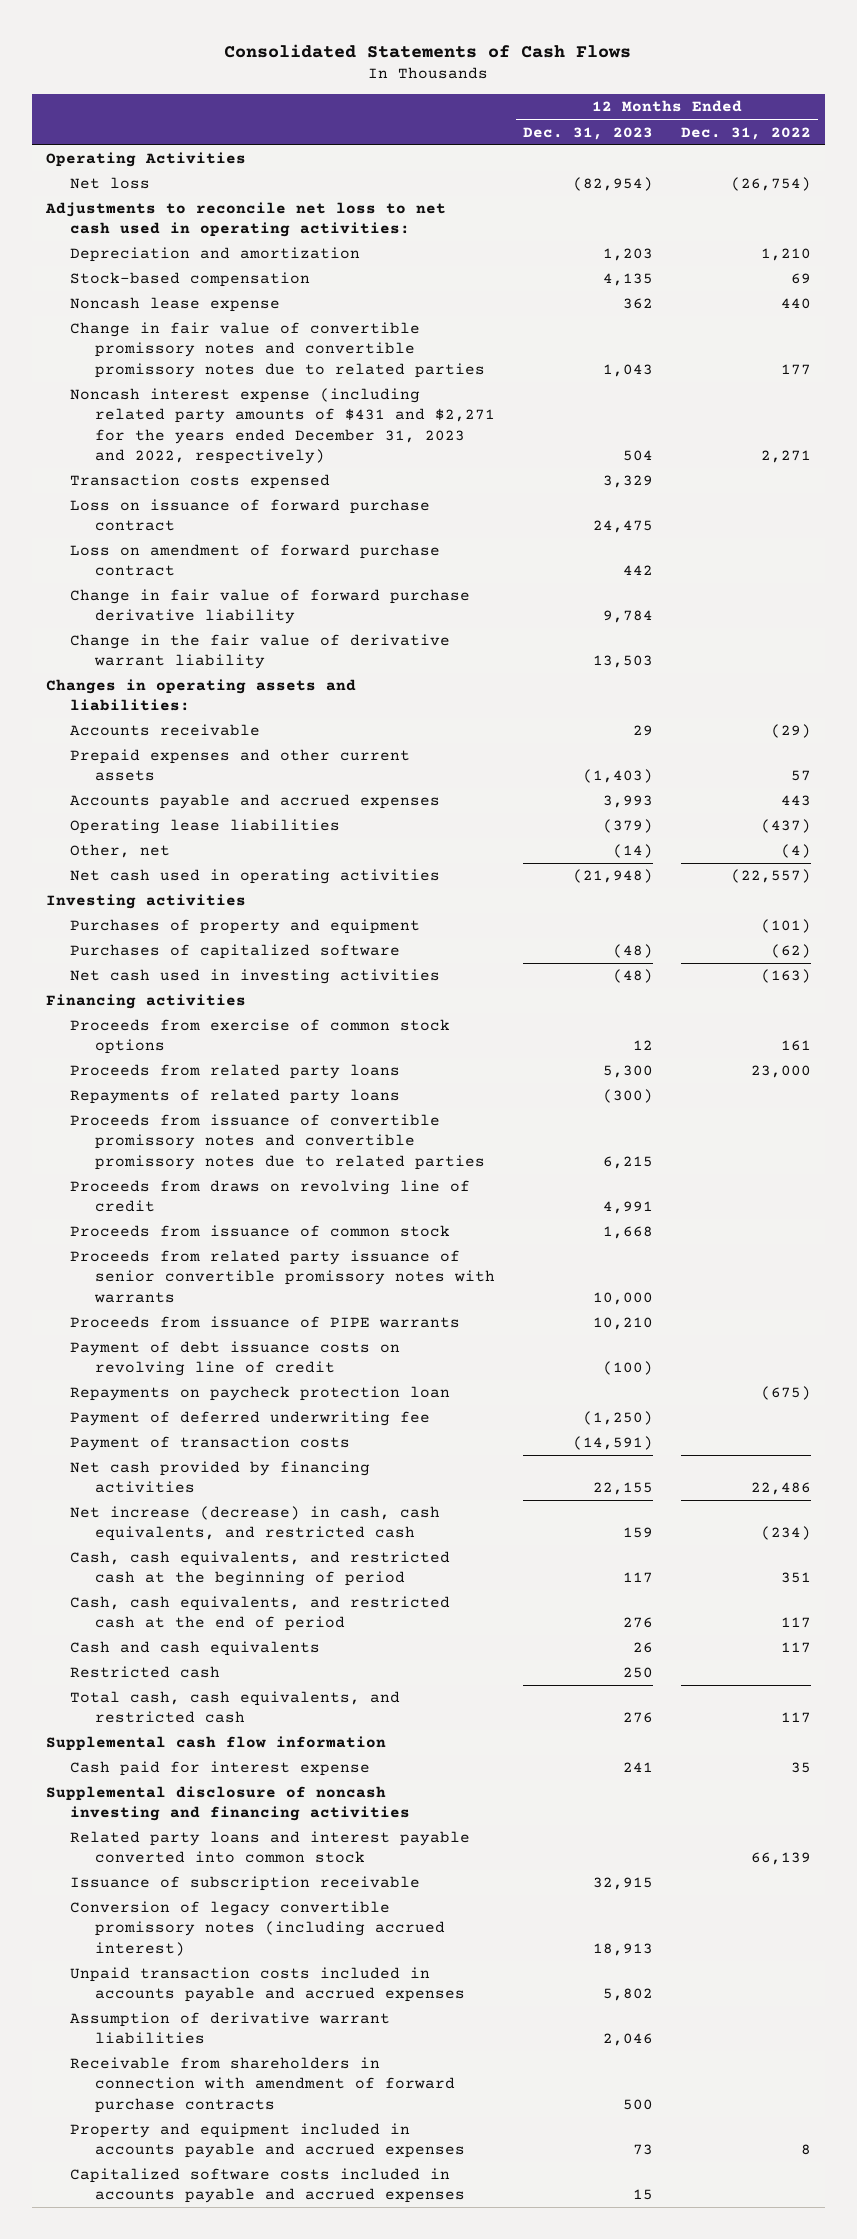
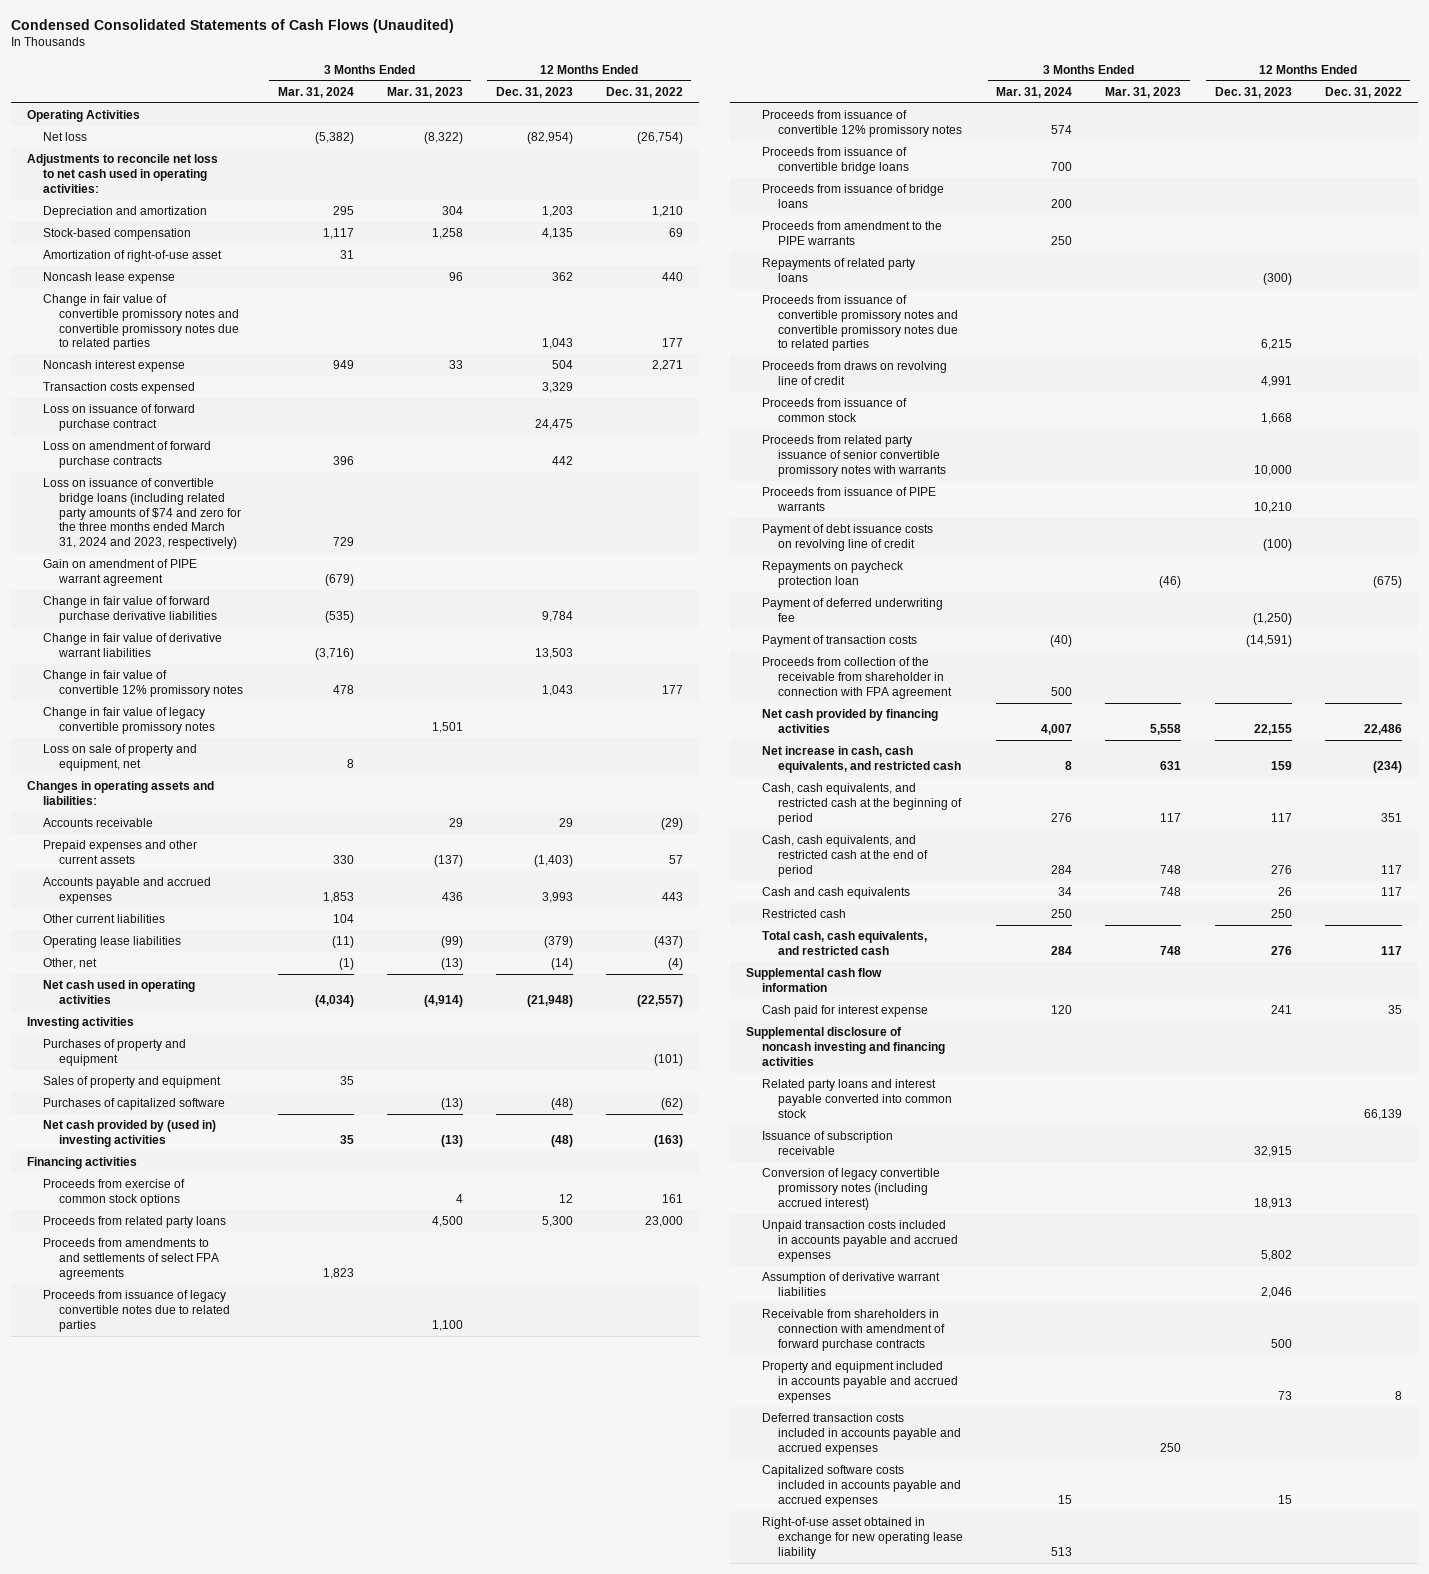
- Consolidated Statements of Cash Flows
+ Condensed Consolidated Statements of Cash Flows (Unaudited)
- | 12 Months Ended Dec. 31, 2023 | 12 Months Ended Dec. 31, 2022
+ | 3 Months Ended Mar. 31, 2024 | 3 Months Ended Mar. 31, 2023 | 12 Months Ended Dec. 31, 2023 | 12 Months Ended Dec. 31, 2022
+ Amortization of right-of-use asset | 31 | | |
- Noncash interest expense (including related party amounts of $431 and $2,271 for the years ended December 31, 2023 and 2022, respectively) | 504 | 2,271
+ Noncash interest expense | 949 | 33 | 504 | 2,271
- Loss on amendment of forward purchase contract | 442 |
- Change in fair value of forward purchase derivative liability | 9,784 |
- Change in the fair value of derivative warrant liability | 13,503 |
+ Loss on amendment of forward purchase contracts | 396 | | 442 |
+ Loss on issuance of convertible bridge loans (including related party amounts of $74 and zero for the three months ended March 31, 2024 and 2023, respectively) | 729 | | |
+ Gain on amendment of PIPE warrant agreement | (679) | | |
+ Change in fair value of forward purchase derivative liabilities | (535) | | 9,784 |
+ Change in fair value of derivative warrant liabilities | (3,716) | | 13,503 |
+ Change in fair value of convertible 12% promissory notes | 478 | | 1,043 | 177
+ Change in fair value of legacy convertible promissory notes | | 1,501 | |
+ Loss on sale of property and equipment, net | 8 | | |
+ Other current liabilities | 104 | | |
+ Sales of property and equipment | 35 | | |
- Net cash used in investing activities | (48) | (163)
+ Net cash provided by (used in) investing activities | 35 | (13) | (48) | (163)
+ Proceeds from amendments to and settlements of select FPA agreements | 1,823 | | |
+ Proceeds from issuance of legacy convertible notes due to related parties | | 1,100 | |
+ Proceeds from issuance of convertible 12% promissory notes | 574 | | |
+ Proceeds from issuance of convertible bridge loans | 700 | | |
+ Proceeds from issuance of bridge loans | 200 | | |
+ Proceeds from amendment to the PIPE warrants | 250 | | |
+ Proceeds from collection of the receivable from shareholder in connection with FPA agreement | 500 | | |
- Net increase (decrease) in cash, cash equivalents, and restricted cash | 159 | (234)
+ Net increase in cash, cash equivalents, and restricted cash | 8 | 631 | 159 | (234)
+ Deferred transaction costs included in accounts payable and accrued expenses | | 250 | |
+ Right-of-use asset obtained in exchange for new operating lease liability | 513 | | |

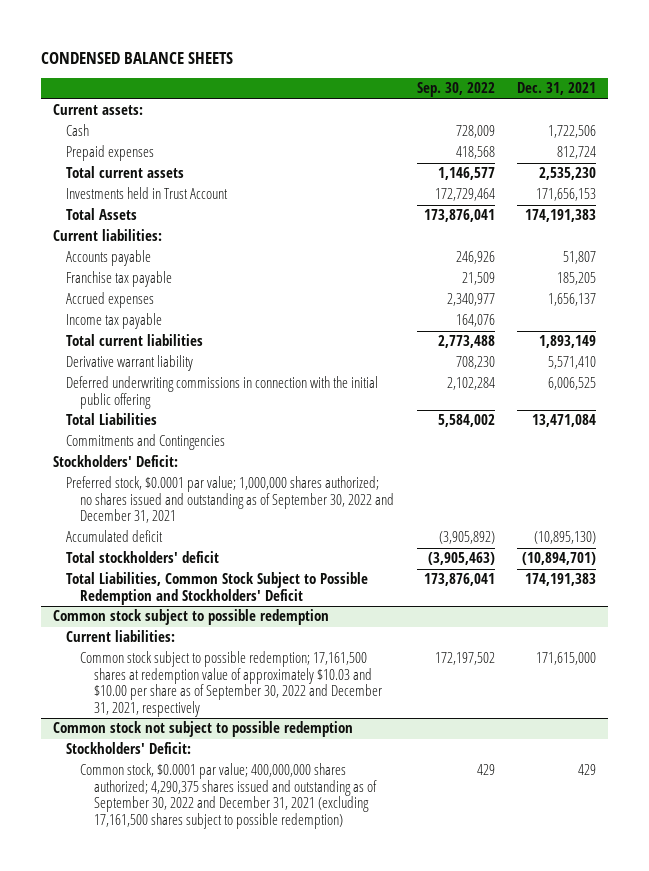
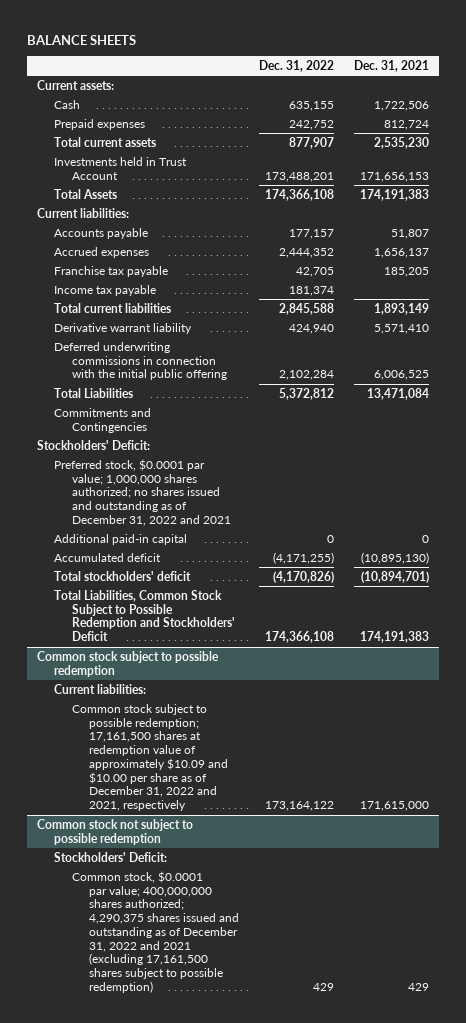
- CONDENSED BALANCE SHEETS
+ BALANCE SHEETS
- | Sep. 30, 2022 | Dec. 31, 2021
+ | Dec. 31, 2022 | Dec. 31, 2021
moved down: Franchise tax payable | 42,705 | 185,205
- Preferred stock, $0.0001 par value; 1,000,000 shares authorized; no shares issued and outstanding as of September 30, 2022 and December 31, 2021
+ Preferred stock, $0.0001 par value; 1,000,000 shares authorized; no shares issued and outstanding as of December 31, 2022 and 2021
+ Additional paid-in capital | 0 | 0
@ Common stock subject to possible redemption
- Common stock subject to possible redemption; 17,161,500 shares at redemption value of approximately $10.03 and $10.00 per share as of September 30, 2022 and December 31, 2021, respectively | 172,197,502 | 171,615,000
+ Common stock subject to possible redemption; 17,161,500 shares at redemption value of approximately $10.09 and $10.00 per share as of December 31, 2022 and 2021, respectively | 173,164,122 | 171,615,000
@ Common stock not subject to possible redemption
- Common stock, $0.0001 par value; 400,000,000 shares authorized; 4,290,375 shares issued and outstanding as of September 30, 2022 and December 31, 2021 (excluding 17,161,500 shares subject to possible redemption) | 429 | 429
+ Common stock, $0.0001 par value; 400,000,000 shares authorized; 4,290,375 shares issued and outstanding as of December 31, 2022 and 2021 (excluding 17,161,500 shares subject to possible redemption) | 429 | 429

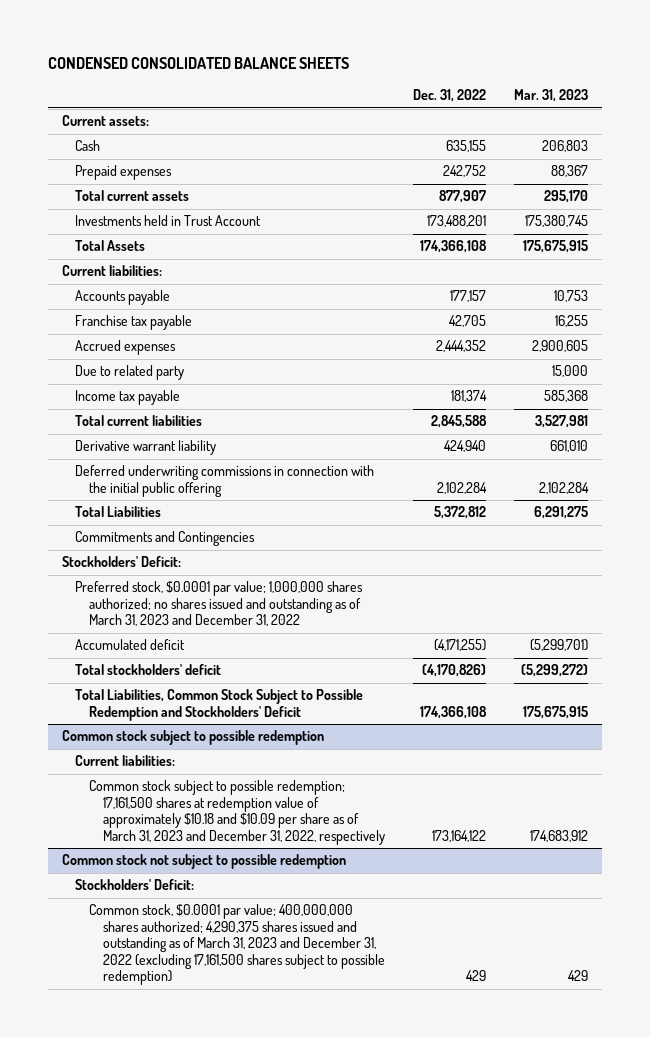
- BALANCE SHEETS
+ CONDENSED CONSOLIDATED BALANCE SHEETS
- | Dec. 31, 2022 | Dec. 31, 2021
+ | Dec. 31, 2022 | Mar. 31, 2023
moved down: Accrued expenses | 2,444,352 | 2,900,605
+ Due to related party | | 15,000
- Preferred stock, $0.0001 par value; 1,000,000 shares authorized; no shares issued and outstanding as of December 31, 2022 and 2021
- Additional paid-in capital | 0 | 0
+ Preferred stock, $0.0001 par value; 1,000,000 shares authorized; no shares issued and outstanding as of March 31, 2023 and December 31, 2022
@ Common stock subject to possible redemption
- Common stock subject to possible redemption; 17,161,500 shares at redemption value of approximately $10.09 and $10.00 per share as of December 31, 2022 and 2021, respectively | 173,164,122 | 171,615,000
+ Common stock subject to possible redemption; 17,161,500 shares at redemption value of approximately $10.18 and $10.09 per share as of March 31, 2023 and December 31, 2022, respectively | 173,164,122 | 174,683,912
@ Common stock not subject to possible redemption
- Common stock, $0.0001 par value; 400,000,000 shares authorized; 4,290,375 shares issued and outstanding as of December 31, 2022 and 2021 (excluding 17,161,500 shares subject to possible redemption) | 429 | 429
+ Common stock, $0.0001 par value; 400,000,000 shares authorized; 4,290,375 shares issued and outstanding as of March 31, 2023 and December 31, 2022 (excluding 17,161,500 shares subject to possible redemption) | 429 | 429

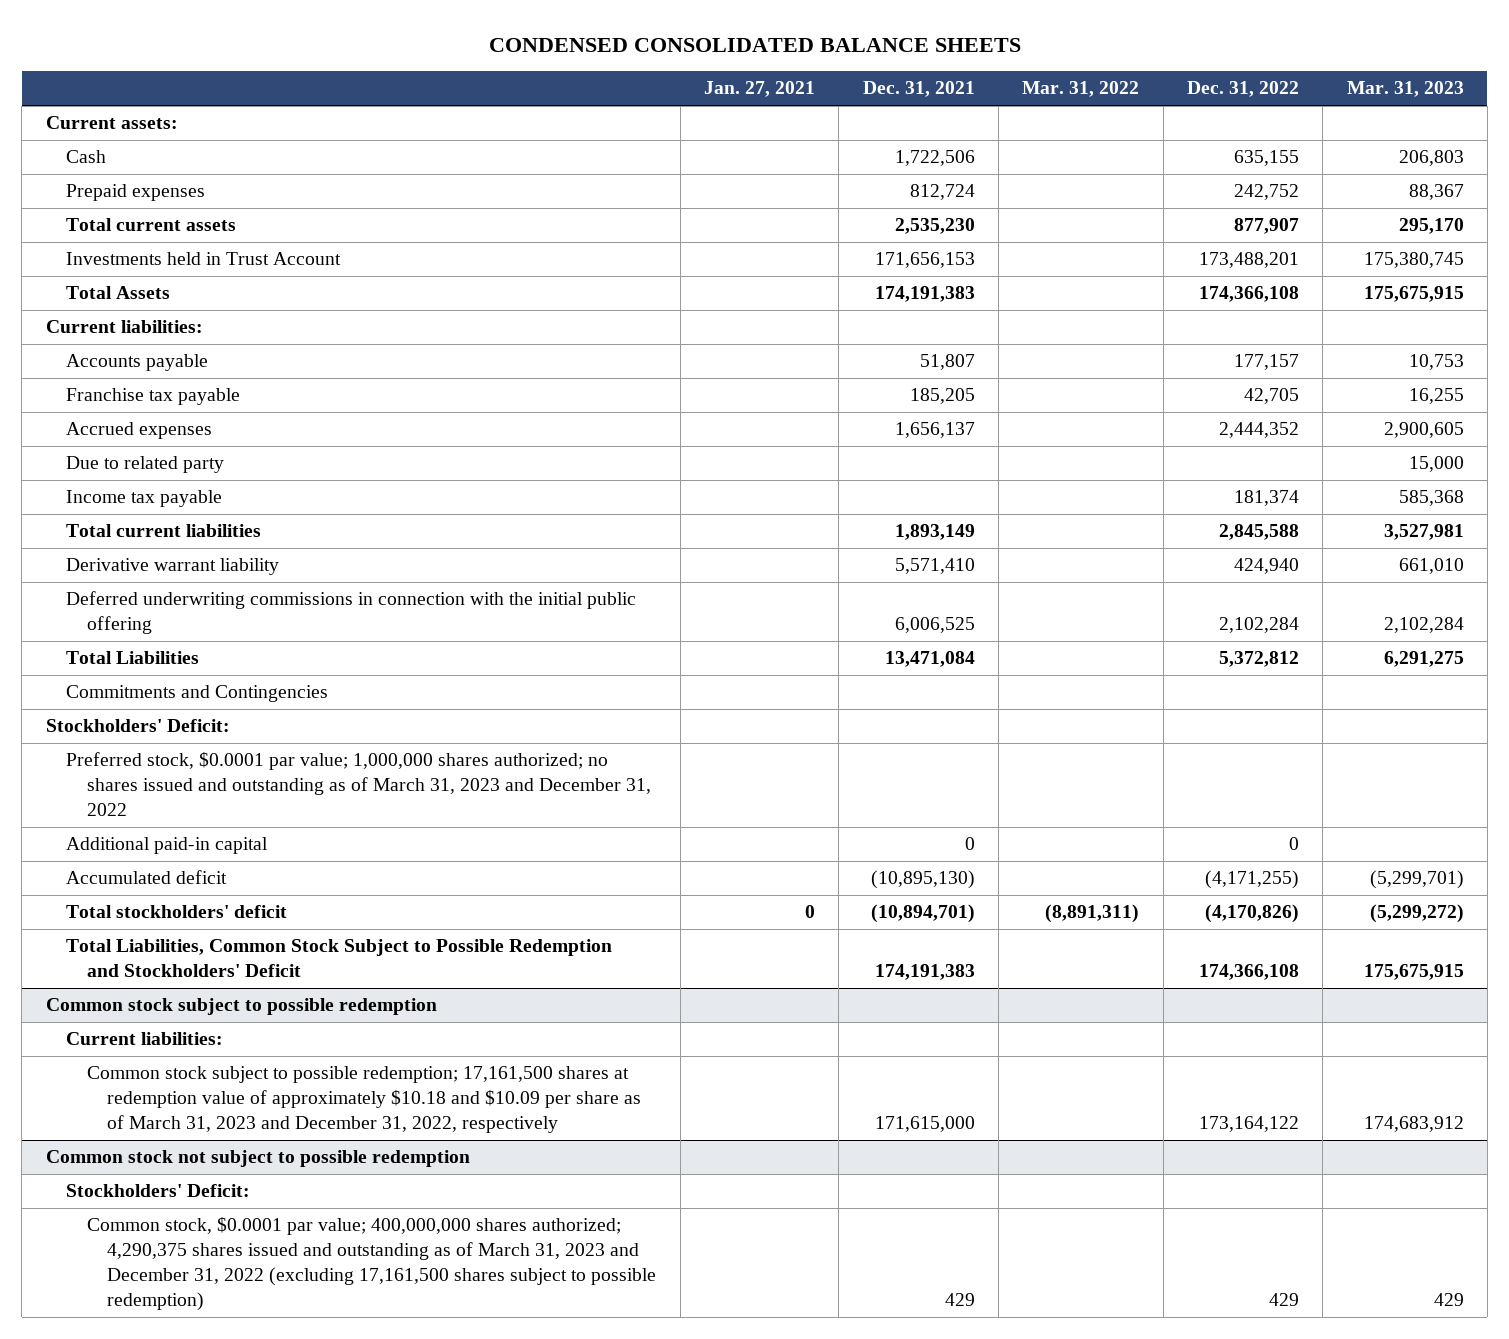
- | Dec. 31, 2022 | Mar. 31, 2023
+ | Jan. 27, 2021 | Dec. 31, 2021 | Mar. 31, 2022 | Dec. 31, 2022 | Mar. 31, 2023
+ Additional paid-in capital | | 0 | | 0 |

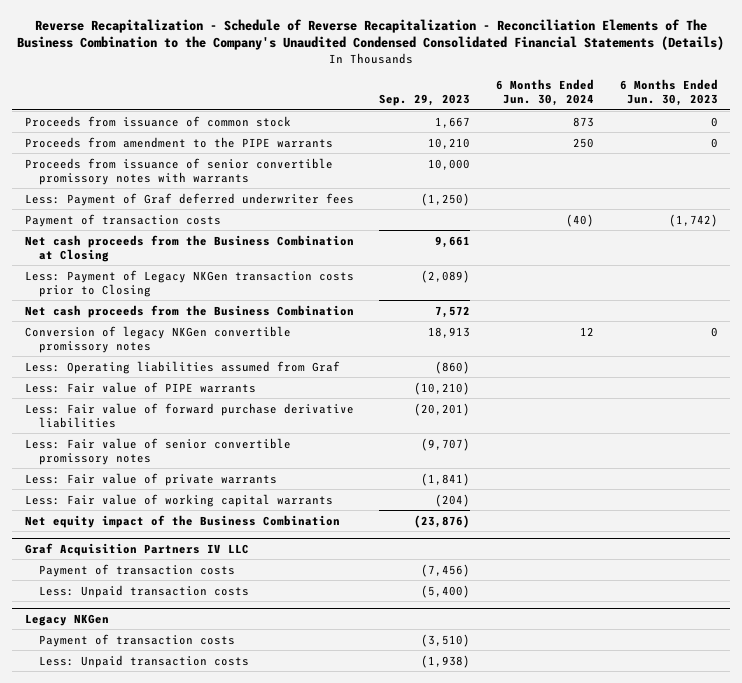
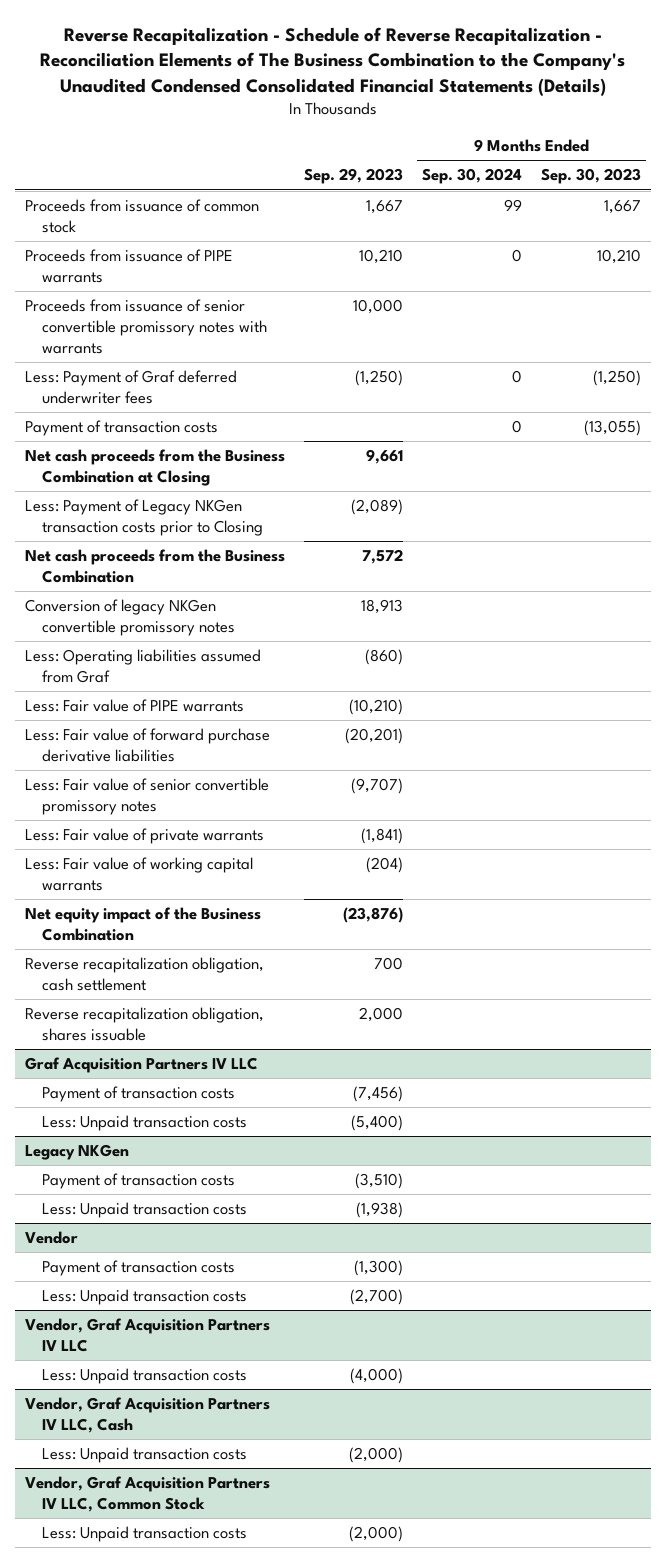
- | Sep. 29, 2023 | 6 Months Ended Jun. 30, 2024 | 6 Months Ended Jun. 30, 2023
+ | Sep. 29, 2023 | 9 Months Ended Sep. 30, 2024 | 9 Months Ended Sep. 30, 2023
- Proceeds from amendment to the PIPE warrants | 10,210 | 250 | 0
+ Proceeds from issuance of PIPE warrants | 10,210 | 0 | 10,210
+ Reverse recapitalization obligation, cash settlement | 700 | |
+ Reverse recapitalization obligation, shares issuable | 2,000 | |
+ Vendor
+ Payment of transaction costs | (1,300) | |
+ Less: Unpaid transaction costs | (2,700) | |
+ Vendor, Graf Acquisition Partners IV LLC
+ Less: Unpaid transaction costs | (4,000) | |
+ Vendor, Graf Acquisition Partners IV LLC, Cash
+ Less: Unpaid transaction costs | (2,000) | |
+ Vendor, Graf Acquisition Partners IV LLC, Common Stock
+ Less: Unpaid transaction costs | (2,000) | |

